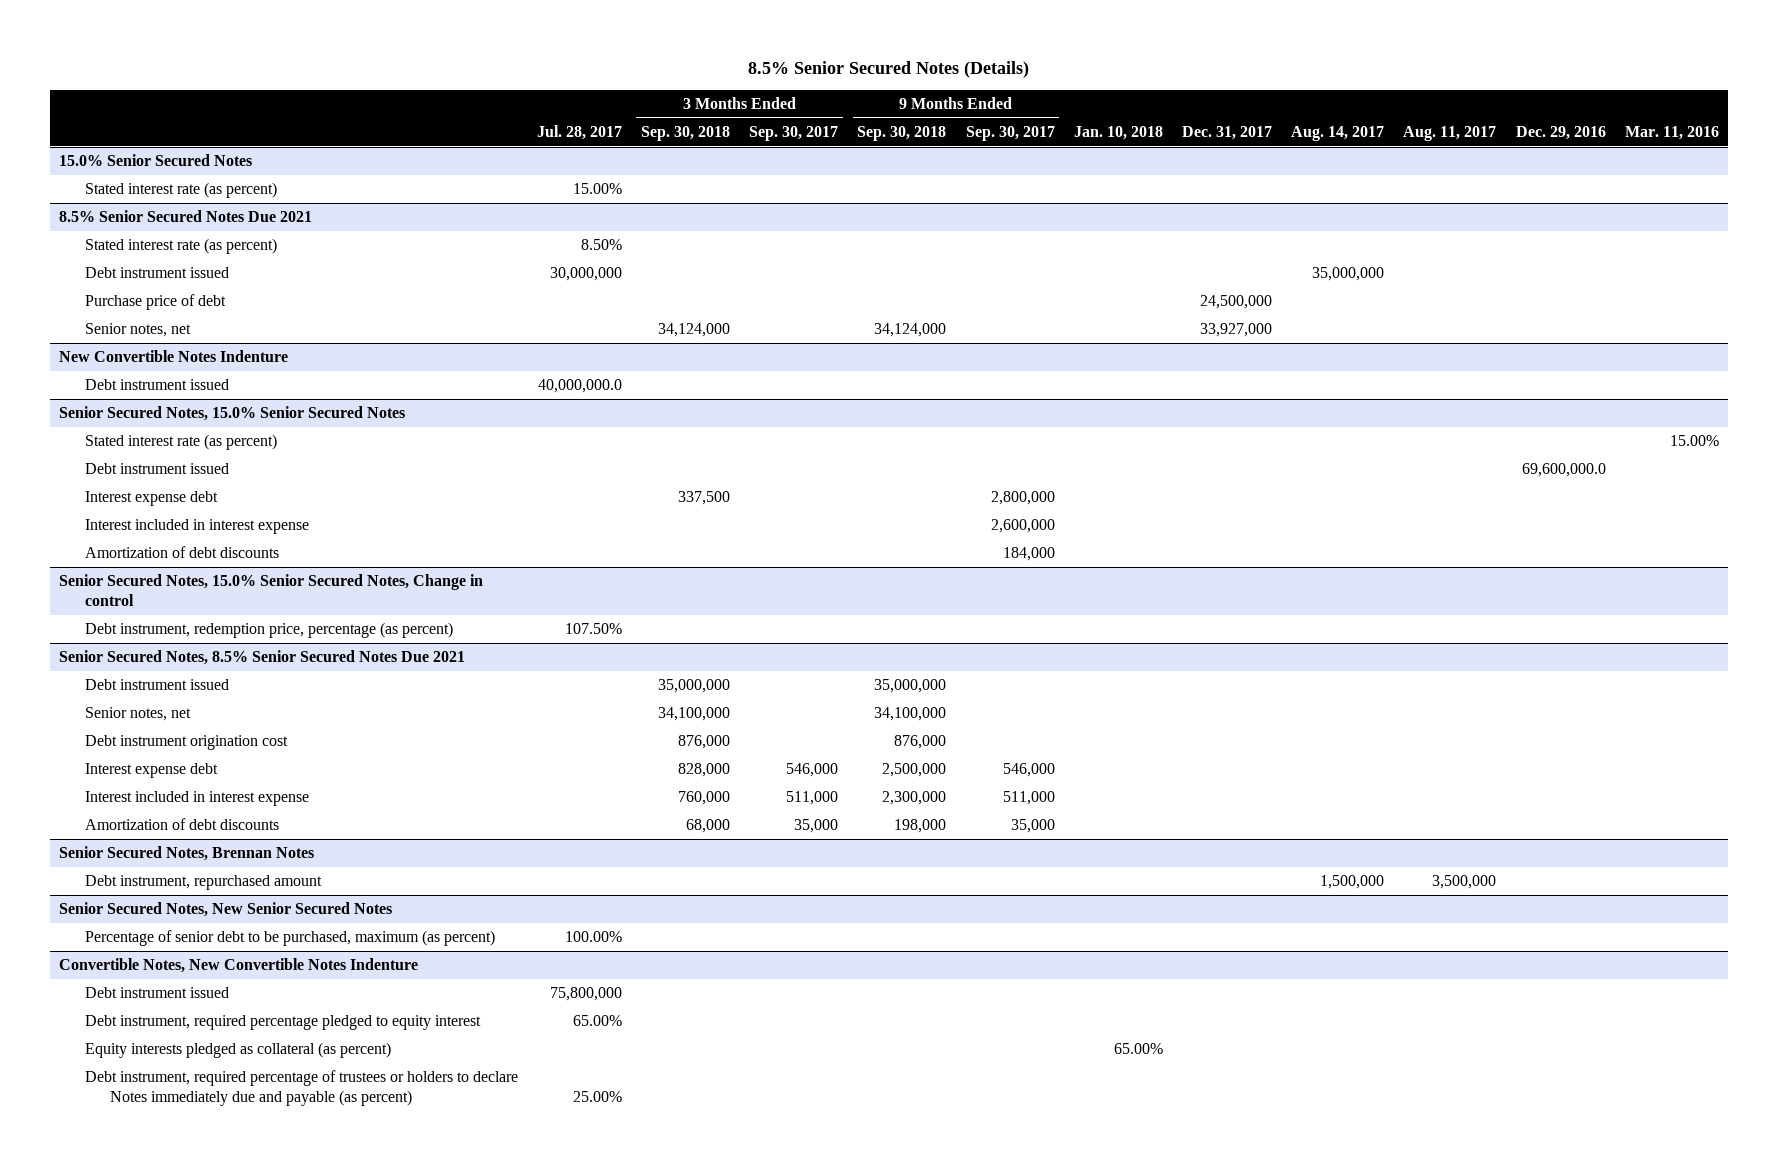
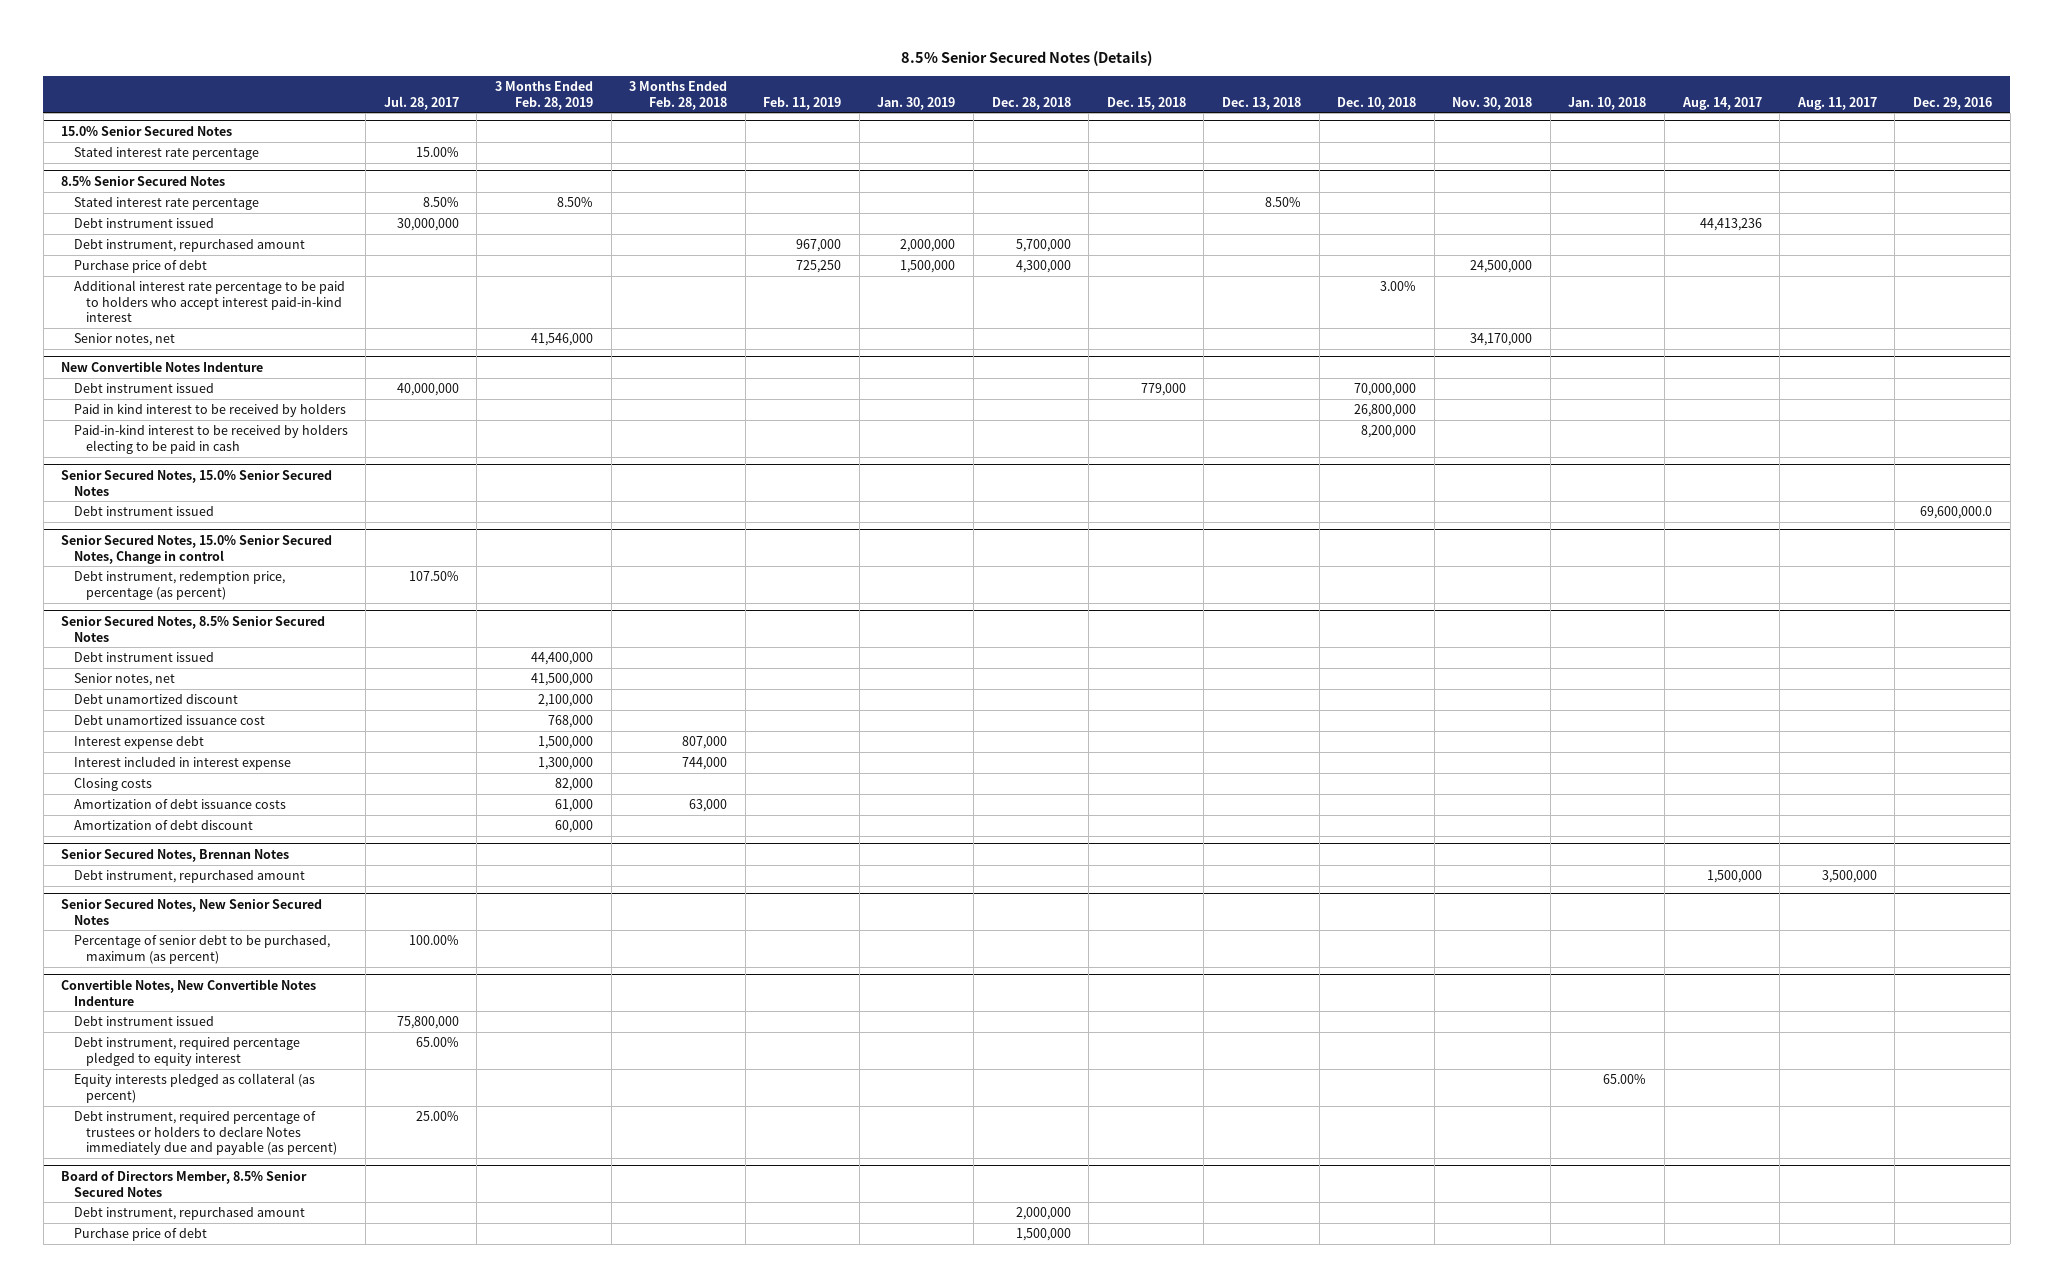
- | Jul. 28, 2017 | 3 Months Ended Sep. 30, 2018 | 3 Months Ended Sep. 30, 2017 | 9 Months Ended Sep. 30, 2018 | 9 Months Ended Sep. 30, 2017 | Jan. 10, 2018 | Dec. 31, 2017 | Aug. 14, 2017 | Aug. 11, 2017 | Dec. 29, 2016 | Mar. 11, 2016
+ | Jul. 28, 2017 | 3 Months Ended Feb. 28, 2019 | 3 Months Ended Feb. 28, 2018 | Feb. 11, 2019 | Jan. 30, 2019 | Dec. 28, 2018 | Dec. 15, 2018 | Dec. 13, 2018 | Dec. 10, 2018 | Nov. 30, 2018 | Jan. 10, 2018 | Aug. 14, 2017 | Aug. 11, 2017 | Dec. 29, 2016
@ 15.0% Senior Secured Notes
- Stated interest rate (as percent) | 15.00% | | | | | | | | | |
- 8.5% Senior Secured Notes Due 2021
- Stated interest rate (as percent) | 8.50% | | | | | | | | | |
- Debt instrument issued | 30,000,000 | | | | | | | 35,000,000 | | |
@ 15.0% Senior Secured Notes
+ Stated interest rate percentage | 15.00% | | | | | | | | | | | | |
+ 8.5% Senior Secured Notes
+ Stated interest rate percentage | 8.50% | 8.50% | | | | | | 8.50% | | | | | |
+ Debt instrument issued | 30,000,000 | | | | | | | | | | | 44,413,236 | |
+ Debt instrument, repurchased amount | | | | 967,000 | 2,000,000 | 5,700,000 | | | | | | | |
+ Additional interest rate percentage to be paid to holders who accept interest paid-in-kind interest | | | | | | | | | 3.00% | | | | |
@ New Convertible Notes Indenture
- Debt instrument issued | 40,000,000.0 | | | | | | | | | |
+ Debt instrument issued | 40,000,000 | | | | | | 779,000 | | 70,000,000 | | | | |
+ Paid in kind interest to be received by holders | | | | | | | | | 26,800,000 | | | | |
+ Paid-in-kind interest to be received by holders electing to be paid in cash | | | | | | | | | 8,200,000 | | | | |
@ Senior Secured Notes, 15.0% Senior Secured Notes
- Stated interest rate (as percent) | | | | | | | | | | | 15.00%
- Interest expense debt | | 337,500 | | | 2,800,000 | | | | | |
- Interest included in interest expense | | | | | 2,600,000 | | | | | |
- Amortization of debt discounts | | | | | 184,000 | | | | | |
- Senior Secured Notes, 8.5% Senior Secured Notes Due 2021
+ Senior Secured Notes, 8.5% Senior Secured Notes
- Debt instrument origination cost | | 876,000 | | 876,000 | | | | | | |
+ Debt unamortized discount | | 2,100,000 | | | | | | | | | | | |
+ Debt unamortized issuance cost | | 768,000 | | | | | | | | | | | |
- Amortization of debt discounts | | 68,000 | 35,000 | 198,000 | 35,000 | | | | | |
+ Closing costs | | 82,000 | | | | | | | | | | | |
+ Amortization of debt issuance costs | | 61,000 | 63,000 | | | | | | | | | | |
+ Amortization of debt discount | | 60,000 | | | | | | | | | | | |
+ Board of Directors Member, 8.5% Senior Secured Notes
+ Debt instrument, repurchased amount | | | | | | 2,000,000 | | | | | | | |
+ Purchase price of debt | | | | | | 1,500,000 | | | | | | | |

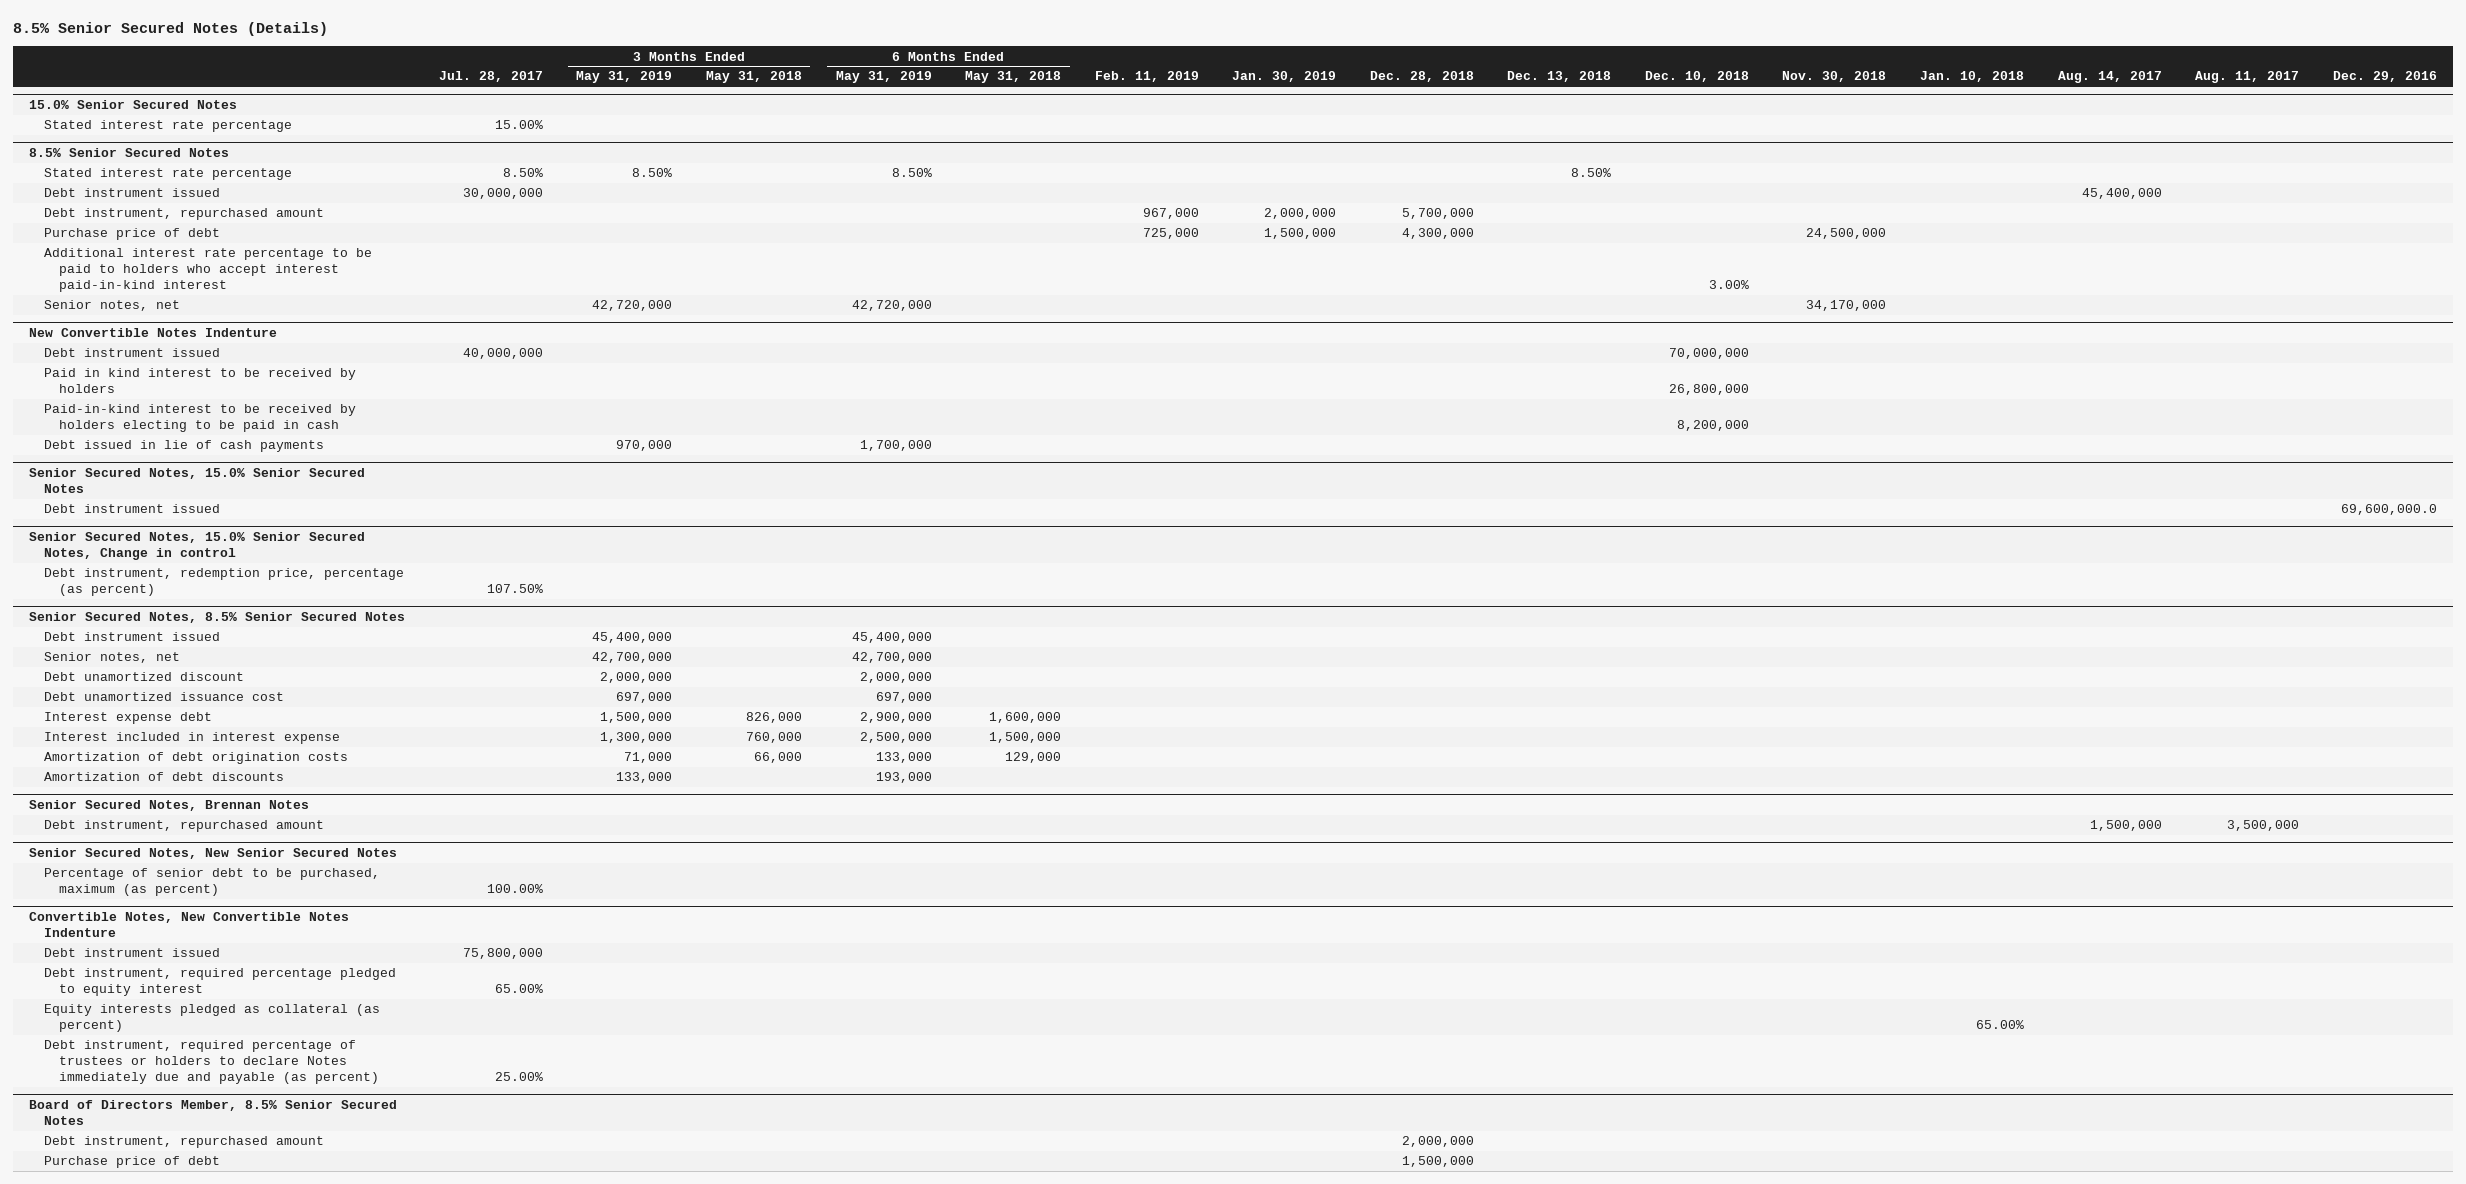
- | Jul. 28, 2017 | 3 Months Ended Feb. 28, 2019 | 3 Months Ended Feb. 28, 2018 | Feb. 11, 2019 | Jan. 30, 2019 | Dec. 28, 2018 | Dec. 15, 2018 | Dec. 13, 2018 | Dec. 10, 2018 | Nov. 30, 2018 | Jan. 10, 2018 | Aug. 14, 2017 | Aug. 11, 2017 | Dec. 29, 2016
+ | Jul. 28, 2017 | 3 Months Ended May 31, 2019 | 3 Months Ended May 31, 2018 | 6 Months Ended May 31, 2019 | 6 Months Ended May 31, 2018 | Feb. 11, 2019 | Jan. 30, 2019 | Dec. 28, 2018 | Dec. 13, 2018 | Dec. 10, 2018 | Nov. 30, 2018 | Jan. 10, 2018 | Aug. 14, 2017 | Aug. 11, 2017 | Dec. 29, 2016
@ 8.5% Senior Secured Notes
- Debt instrument issued | 30,000,000 | | | | | | | | | | | 44,413,236 | |
+ Debt instrument issued | 30,000,000 | | | | | | | | | | | | 45,400,000 | |
- Purchase price of debt | | | | 725,250 | 1,500,000 | 4,300,000 | | | | 24,500,000 | | | |
+ Purchase price of debt | | | | | | 725,000 | 1,500,000 | 4,300,000 | | | 24,500,000 | | | |
@ New Convertible Notes Indenture
+ Debt issued in lie of cash payments | | 970,000 | | 1,700,000 | | | | | | | | | | |
@ Senior Secured Notes, 8.5% Senior Secured Notes
- Closing costs | | 82,000 | | | | | | | | | | | |
- Amortization of debt issuance costs | | 61,000 | 63,000 | | | | | | | | | | |
- Amortization of debt discount | | 60,000 | | | | | | | | | | | |
+ Amortization of debt origination costs | | 71,000 | 66,000 | 133,000 | 129,000 | | | | | | | | | |
+ Amortization of debt discounts | | 133,000 | | 193,000 | | | | | | | | | | |

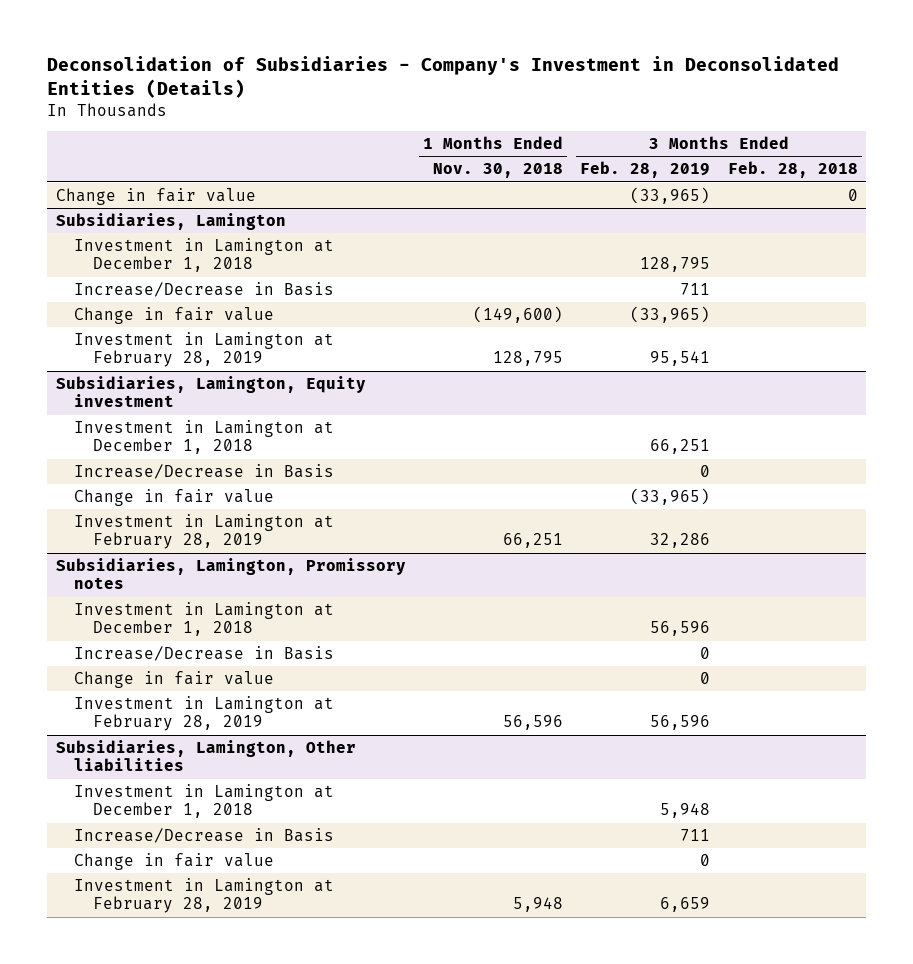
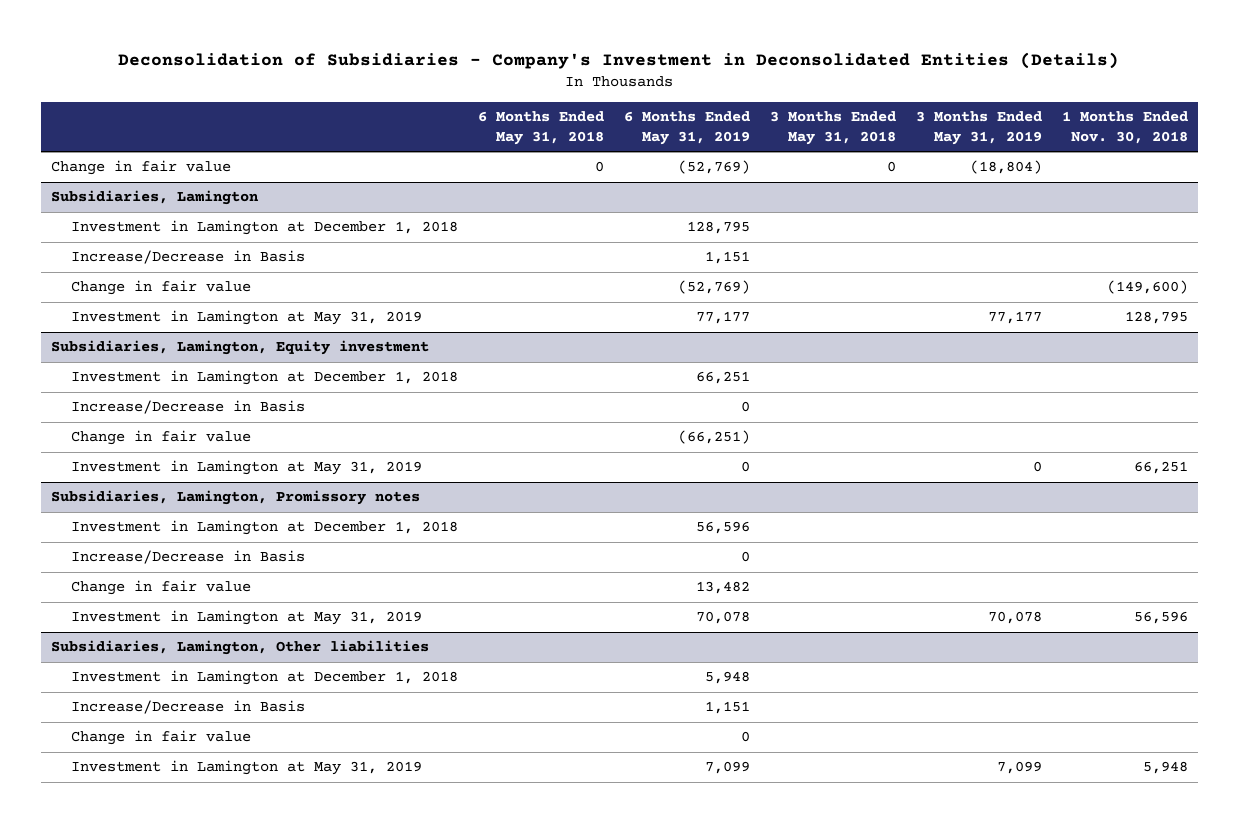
- | 1 Months Ended Nov. 30, 2018 | 3 Months Ended Feb. 28, 2019 | 3 Months Ended Feb. 28, 2018
+ | 6 Months Ended May 31, 2018 | 6 Months Ended May 31, 2019 | 3 Months Ended May 31, 2018 | 3 Months Ended May 31, 2019 | 1 Months Ended Nov. 30, 2018
@ Subsidiaries, Lamington
- Investment in Lamington at February 28, 2019 | 128,795 | 95,541 |
+ Investment in Lamington at May 31, 2019 | | 77,177 | | 77,177 | 128,795
@ Subsidiaries, Lamington, Equity investment
- Investment in Lamington at February 28, 2019 | 66,251 | 32,286 |
+ Investment in Lamington at May 31, 2019 | | 0 | | 0 | 66,251
@ Subsidiaries, Lamington, Promissory notes
- Investment in Lamington at February 28, 2019 | 56,596 | 56,596 |
+ Investment in Lamington at May 31, 2019 | | 70,078 | | 70,078 | 56,596
@ Subsidiaries, Lamington, Other liabilities
- Investment in Lamington at February 28, 2019 | 5,948 | 6,659 |
+ Investment in Lamington at May 31, 2019 | | 7,099 | | 7,099 | 5,948

